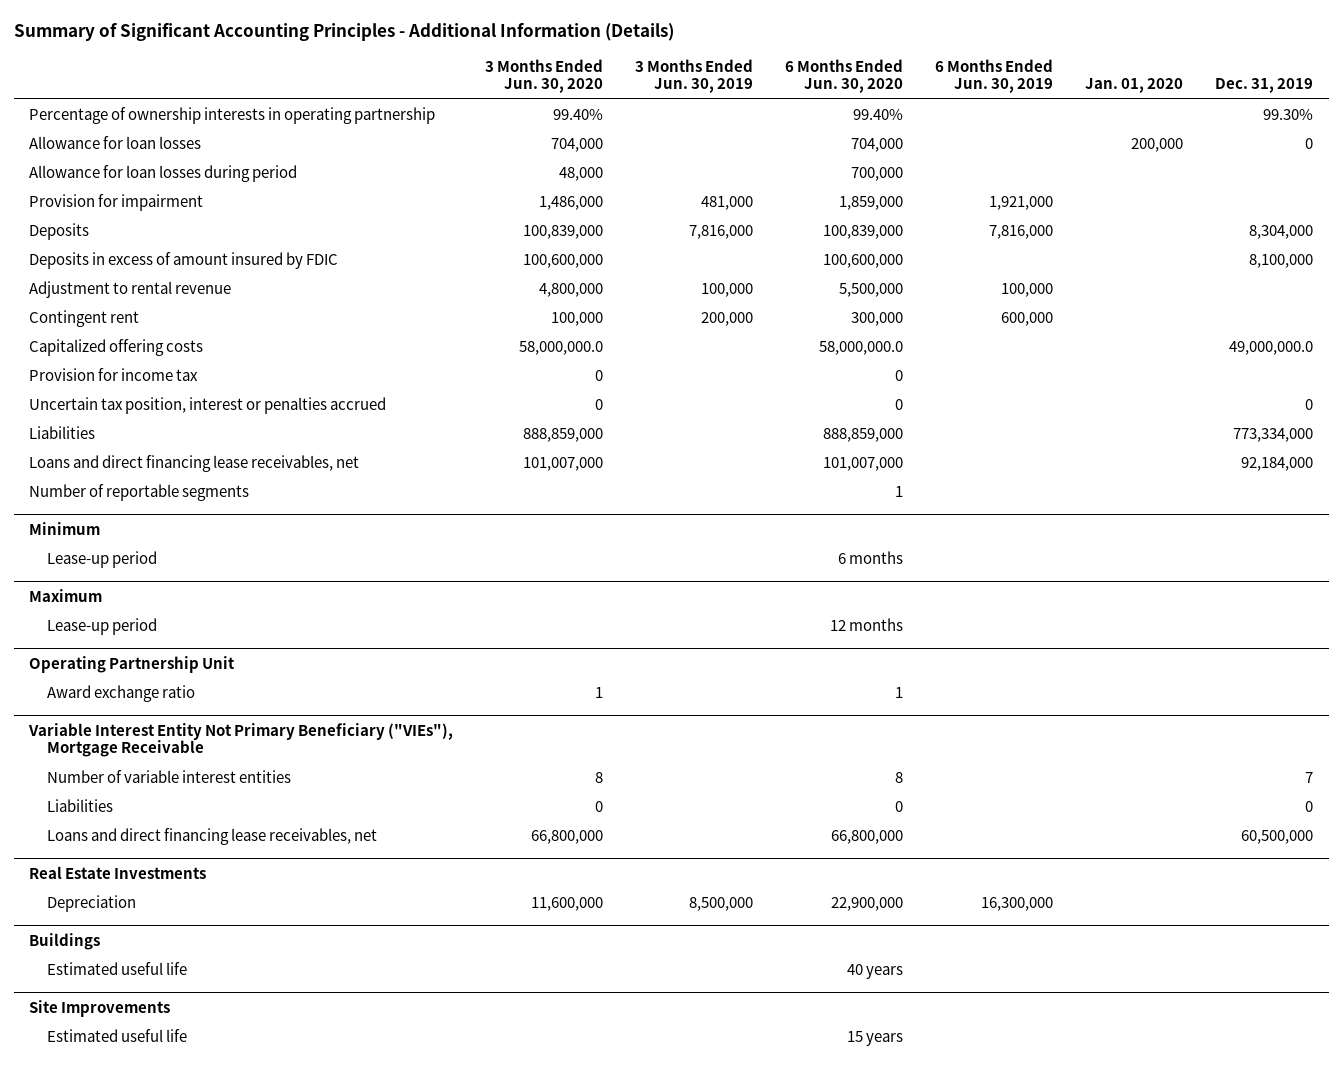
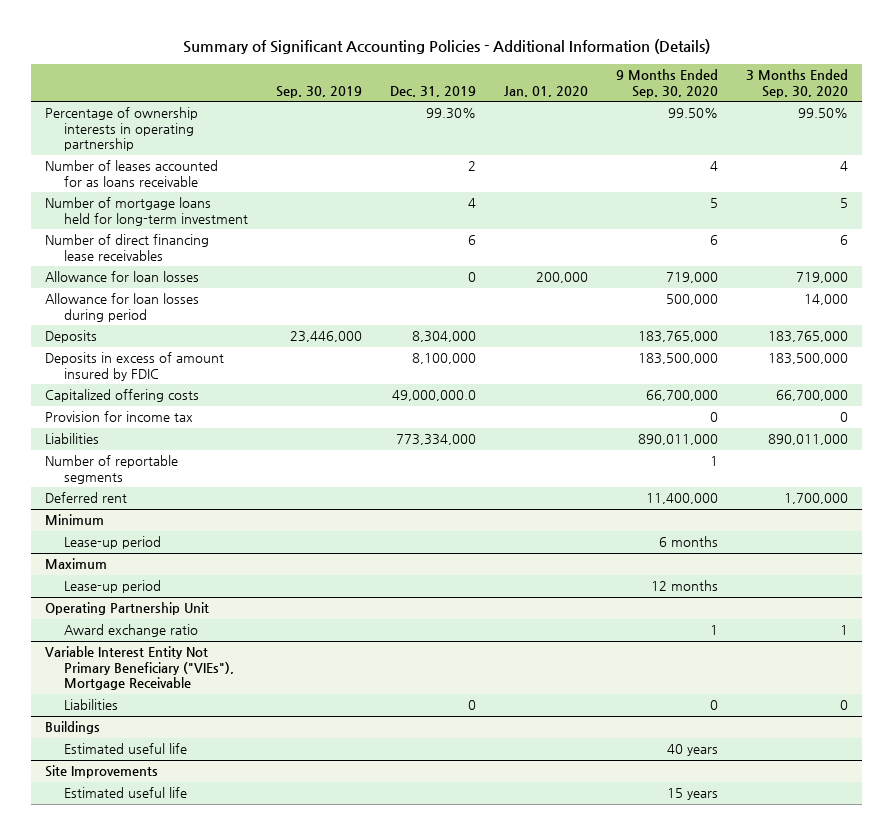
- Summary of Significant Accounting Principles - Additional Information (Details)
+ Summary of Significant Accounting Policies - Additional Information (Details)
- | 3 Months Ended Jun. 30, 2020 | 3 Months Ended Jun. 30, 2019 | 6 Months Ended Jun. 30, 2020 | 6 Months Ended Jun. 30, 2019 | Jan. 01, 2020 | Dec. 31, 2019
+ | Sep. 30, 2019 | Dec. 31, 2019 | Jan. 01, 2020 | 9 Months Ended Sep. 30, 2020 | 3 Months Ended Sep. 30, 2020
+ Number of leases accounted for as loans receivable | | 2 | | 4 | 4
+ Number of mortgage loans held for long-term investment | | 4 | | 5 | 5
+ Number of direct financing lease receivables | | 6 | | 6 | 6
- Provision for impairment | 1,486,000 | 481,000 | 1,859,000 | 1,921,000 | |
- Adjustment to rental revenue | 4,800,000 | 100,000 | 5,500,000 | 100,000 | |
- Contingent rent | 100,000 | 200,000 | 300,000 | 600,000 | |
- Uncertain tax position, interest or penalties accrued | 0 | | 0 | | | 0
- Loans and direct financing lease receivables, net | 101,007,000 | | 101,007,000 | | | 92,184,000
+ Deferred rent | | | | 11,400,000 | 1,700,000
@ Variable Interest Entity Not Primary Beneficiary ("VIEs"), Mortgage Receivable
- Number of variable interest entities | 8 | | 8 | | | 7
- Loans and direct financing lease receivables, net | 66,800,000 | | 66,800,000 | | | 60,500,000
- Real Estate Investments
- Depreciation | 11,600,000 | 8,500,000 | 22,900,000 | 16,300,000 | |

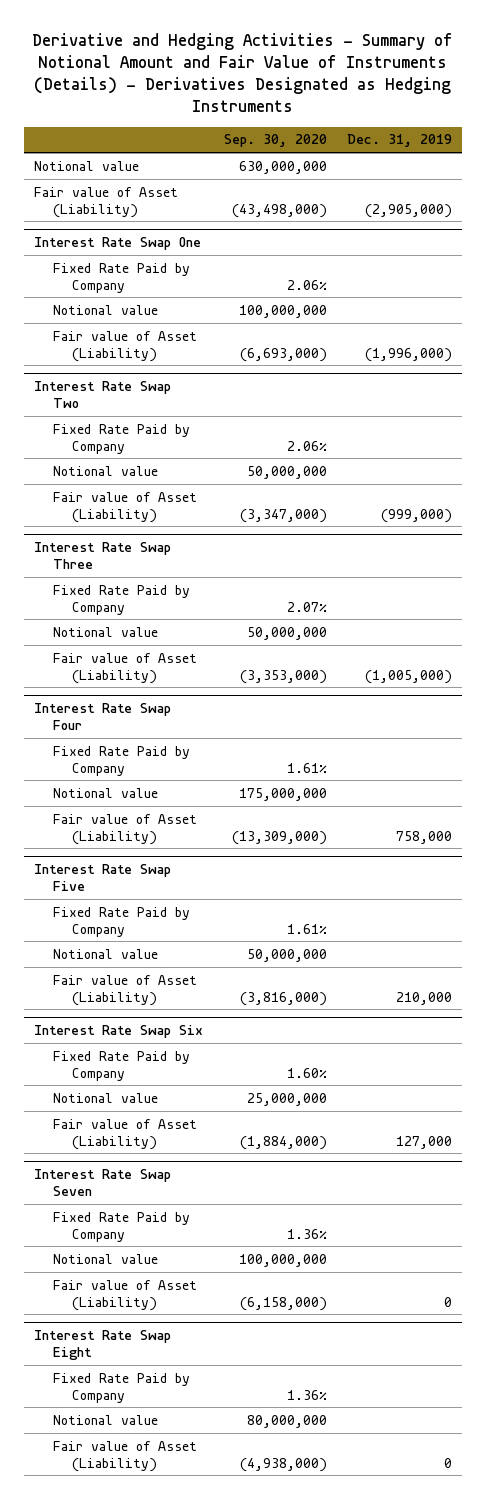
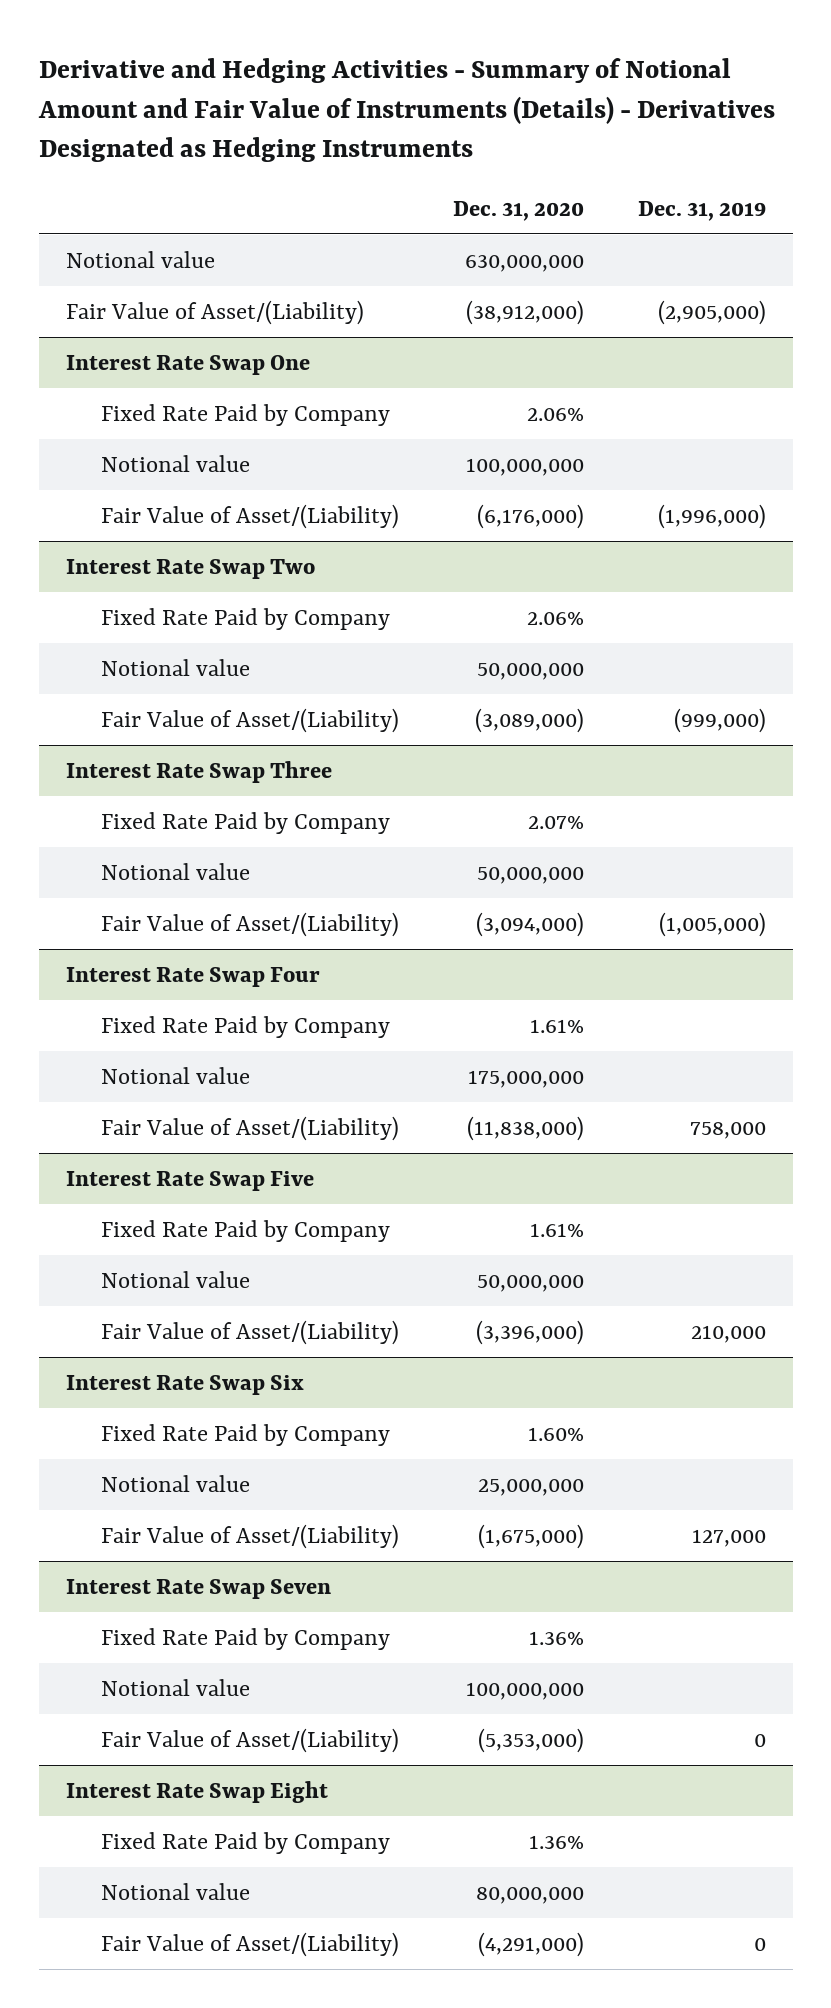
- | Sep. 30, 2020 | Dec. 31, 2019
+ | Dec. 31, 2020 | Dec. 31, 2019
- Fair value of Asset (Liability) | (43,498,000) | (2,905,000)
+ Fair Value of Asset/(Liability) | (38,912,000) | (2,905,000)
@ Interest Rate Swap One
- Fair value of Asset (Liability) | (6,693,000) | (1,996,000)
+ Fair Value of Asset/(Liability) | (6,176,000) | (1,996,000)
@ Interest Rate Swap Two
- Fair value of Asset (Liability) | (3,347,000) | (999,000)
+ Fair Value of Asset/(Liability) | (3,089,000) | (999,000)
@ Interest Rate Swap Three
- Fair value of Asset (Liability) | (3,353,000) | (1,005,000)
+ Fair Value of Asset/(Liability) | (3,094,000) | (1,005,000)
@ Interest Rate Swap Four
- Fair value of Asset (Liability) | (13,309,000) | 758,000
+ Fair Value of Asset/(Liability) | (11,838,000) | 758,000
@ Interest Rate Swap Five
- Fair value of Asset (Liability) | (3,816,000) | 210,000
+ Fair Value of Asset/(Liability) | (3,396,000) | 210,000
@ Interest Rate Swap Six
- Fair value of Asset (Liability) | (1,884,000) | 127,000
+ Fair Value of Asset/(Liability) | (1,675,000) | 127,000
@ Interest Rate Swap Seven
- Fair value of Asset (Liability) | (6,158,000) | 0
+ Fair Value of Asset/(Liability) | (5,353,000) | 0
@ Interest Rate Swap Eight
- Fair value of Asset (Liability) | (4,938,000) | 0
+ Fair Value of Asset/(Liability) | (4,291,000) | 0

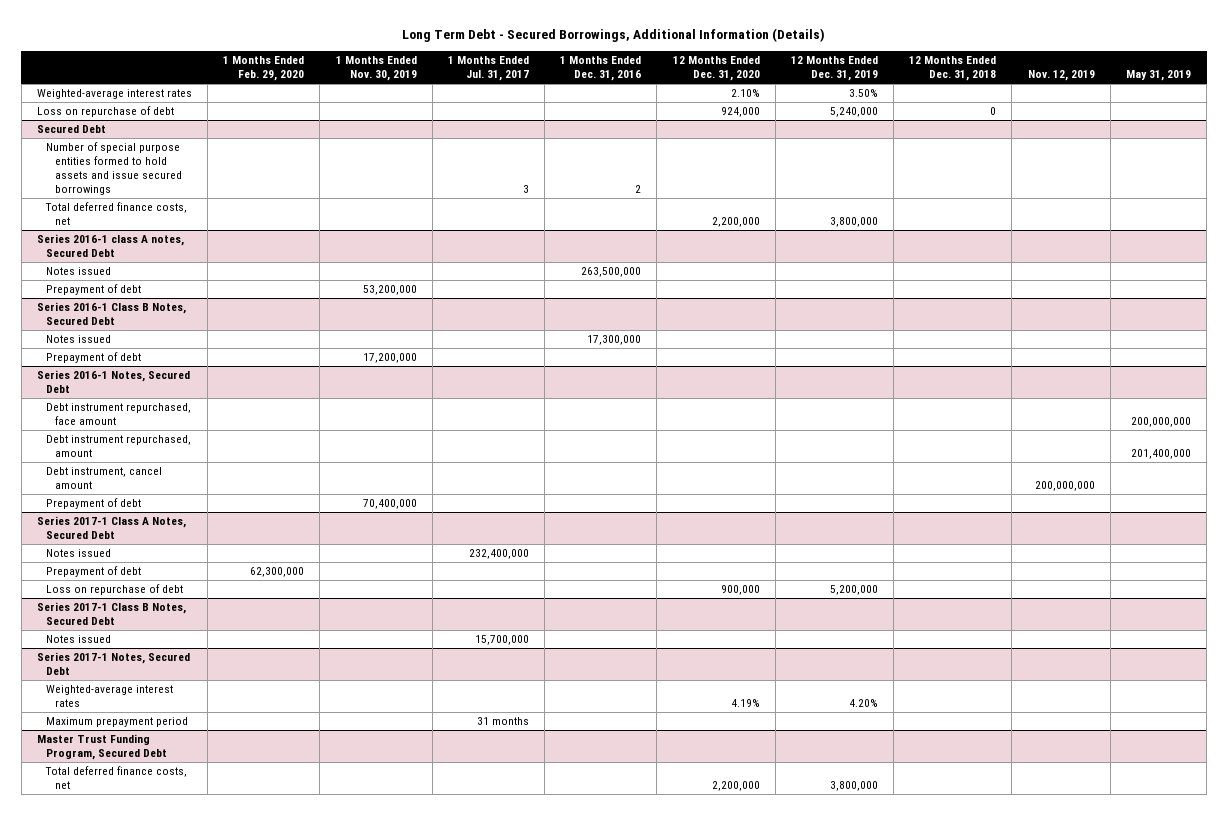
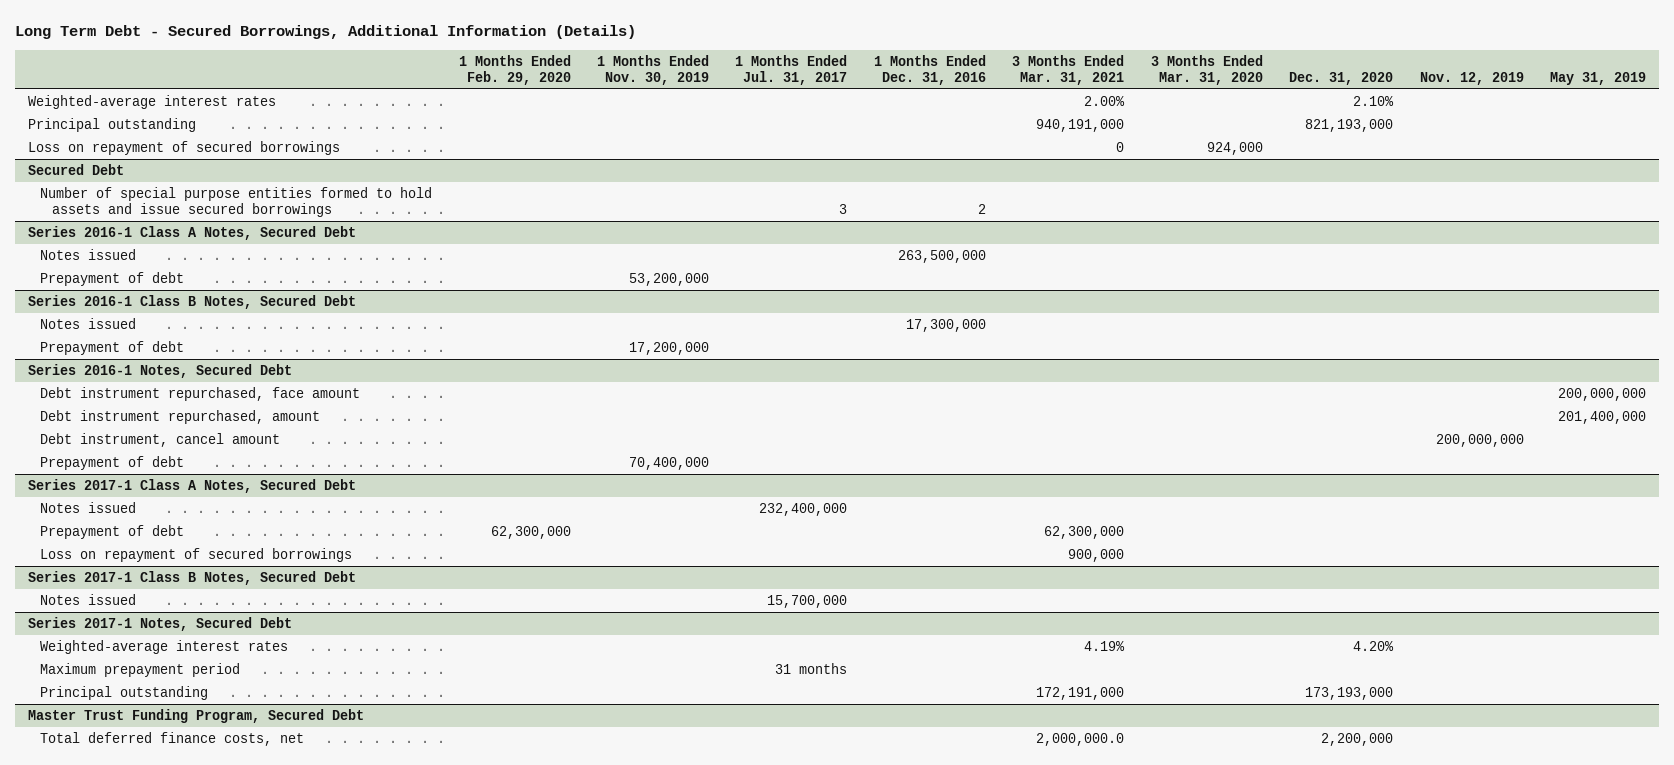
- | 1 Months Ended Feb. 29, 2020 | 1 Months Ended Nov. 30, 2019 | 1 Months Ended Jul. 31, 2017 | 1 Months Ended Dec. 31, 2016 | 12 Months Ended Dec. 31, 2020 | 12 Months Ended Dec. 31, 2019 | 12 Months Ended Dec. 31, 2018 | Nov. 12, 2019 | May 31, 2019
+ | 1 Months Ended Feb. 29, 2020 | 1 Months Ended Nov. 30, 2019 | 1 Months Ended Jul. 31, 2017 | 1 Months Ended Dec. 31, 2016 | 3 Months Ended Mar. 31, 2021 | 3 Months Ended Mar. 31, 2020 | Dec. 31, 2020 | Nov. 12, 2019 | May 31, 2019
- Loss on repurchase of debt | | | | | 924,000 | 5,240,000 | 0 | |
+ Principal outstanding | | | | | 940,191,000 | | 821,193,000 | |
+ Loss on repayment of secured borrowings | | | | | 0 | 924,000 | | |
@ Secured Debt
- Total deferred finance costs, net | | | | | 2,200,000 | 3,800,000 | | |
- Series 2016-1 class A notes, Secured Debt
+ Series 2016-1 Class A Notes, Secured Debt
@ Series 2017-1 Class A Notes, Secured Debt
- Loss on repurchase of debt | | | | | 900,000 | 5,200,000 | | |
+ Loss on repayment of secured borrowings | | | | | 900,000 | | | |
@ Series 2017-1 Notes, Secured Debt
+ Principal outstanding | | | | | 172,191,000 | | 173,193,000 | |

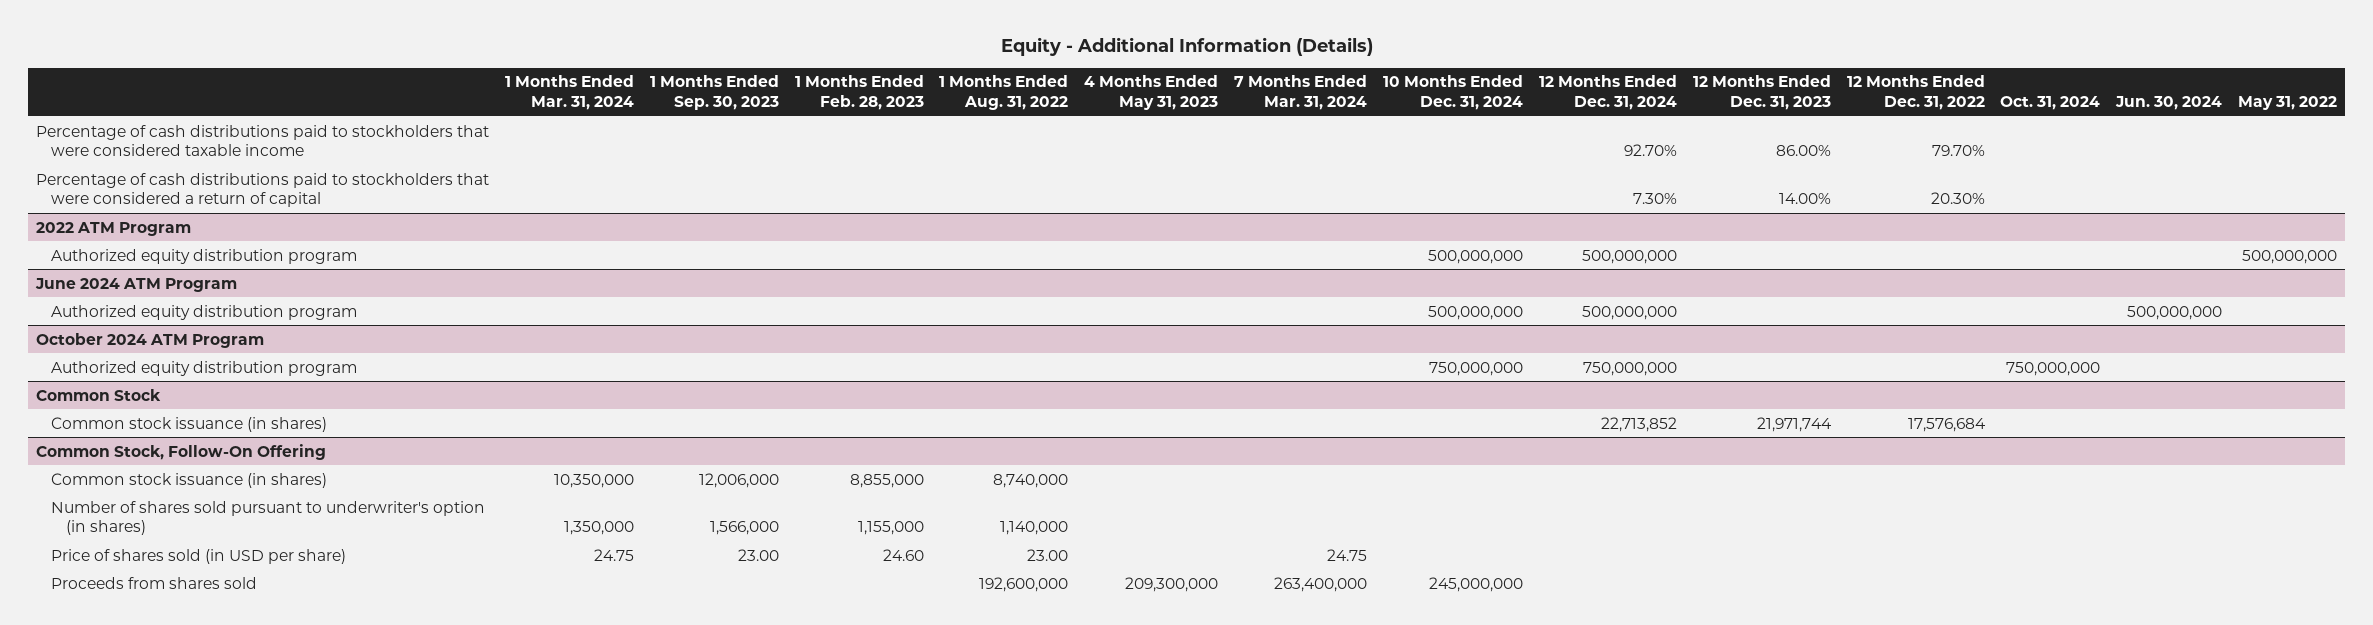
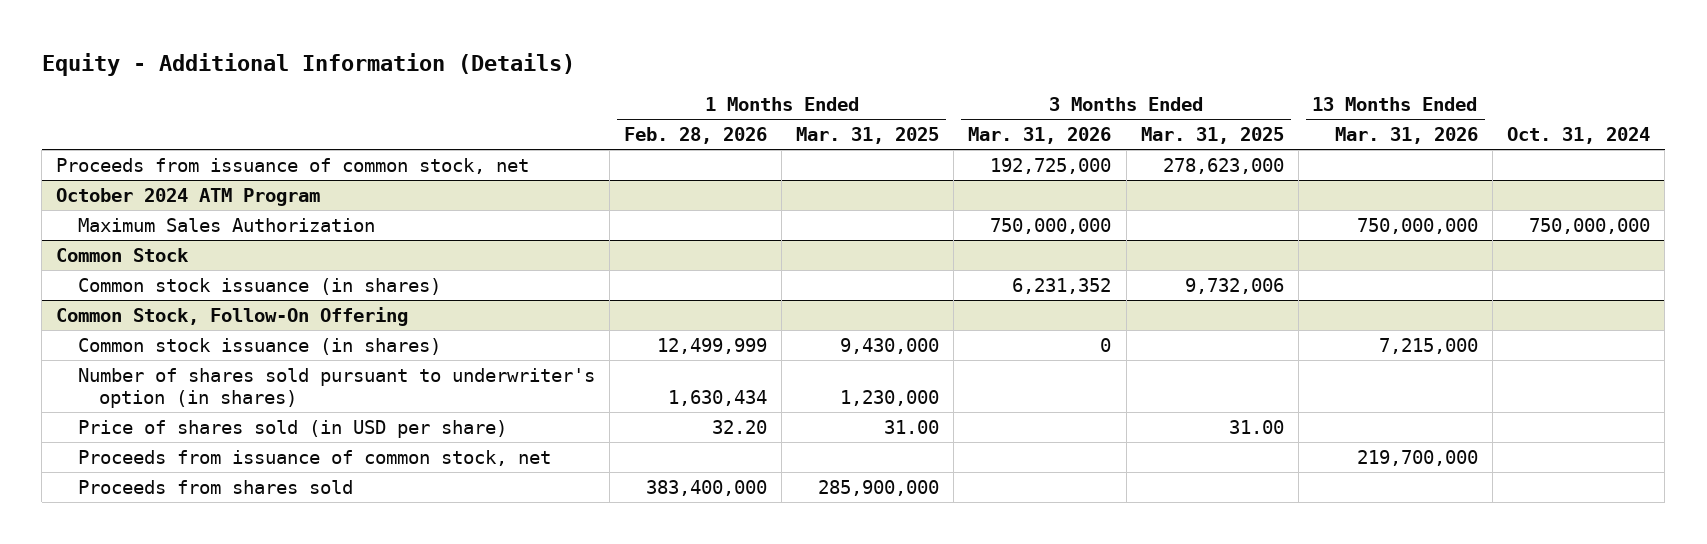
- | 1 Months Ended Mar. 31, 2024 | 1 Months Ended Sep. 30, 2023 | 1 Months Ended Feb. 28, 2023 | 1 Months Ended Aug. 31, 2022 | 4 Months Ended May 31, 2023 | 7 Months Ended Mar. 31, 2024 | 10 Months Ended Dec. 31, 2024 | 12 Months Ended Dec. 31, 2024 | 12 Months Ended Dec. 31, 2023 | 12 Months Ended Dec. 31, 2022 | Oct. 31, 2024 | Jun. 30, 2024 | May 31, 2022
+ | 1 Months Ended Feb. 28, 2026 | 1 Months Ended Mar. 31, 2025 | 3 Months Ended Mar. 31, 2026 | 3 Months Ended Mar. 31, 2025 | 13 Months Ended Mar. 31, 2026 | Oct. 31, 2024
- Percentage of cash distributions paid to stockholders that were considered taxable income | | | | | | | | 92.70% | 86.00% | 79.70% | | |
- Percentage of cash distributions paid to stockholders that were considered a return of capital | | | | | | | | 7.30% | 14.00% | 20.30% | | |
- 2022 ATM Program
- Authorized equity distribution program | | | | | | | 500,000,000 | 500,000,000 | | | | | 500,000,000
- June 2024 ATM Program
- Authorized equity distribution program | | | | | | | 500,000,000 | 500,000,000 | | | | 500,000,000 |
+ Proceeds from issuance of common stock, net | | | 192,725,000 | 278,623,000 | |
@ October 2024 ATM Program
- Authorized equity distribution program | | | | | | | 750,000,000 | 750,000,000 | | | 750,000,000 | |
+ Maximum Sales Authorization | | | 750,000,000 | | 750,000,000 | 750,000,000
@ Common Stock, Follow-On Offering
+ Proceeds from issuance of common stock, net | | | | | 219,700,000 |

